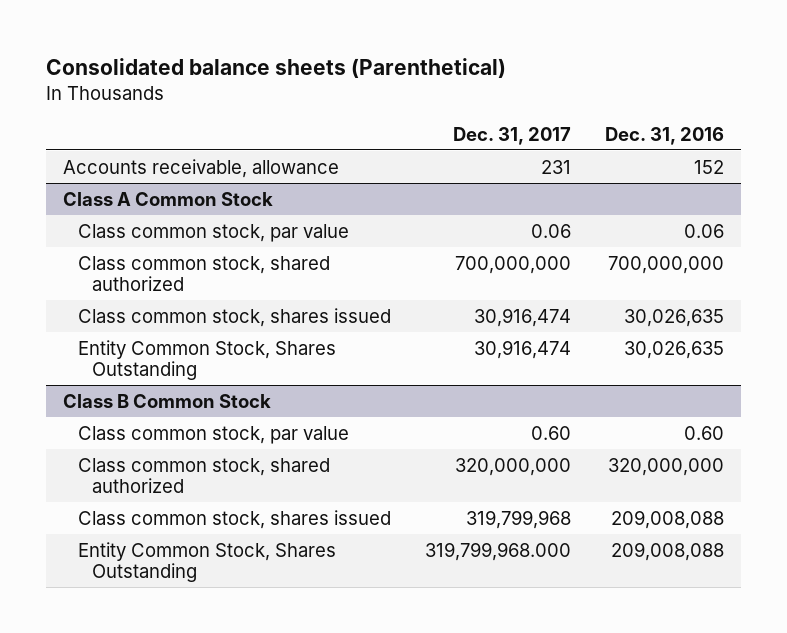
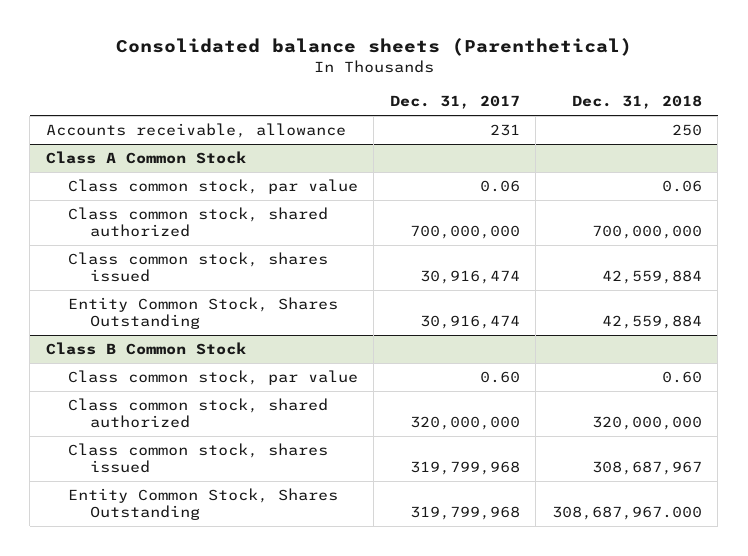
- | Dec. 31, 2017 | Dec. 31, 2016
+ | Dec. 31, 2017 | Dec. 31, 2018
@ Class B Common Stock
- Entity Common Stock, Shares Outstanding | 319,799,968.000 | 209,008,088
+ Entity Common Stock, Shares Outstanding | 319,799,968 | 308,687,967.000

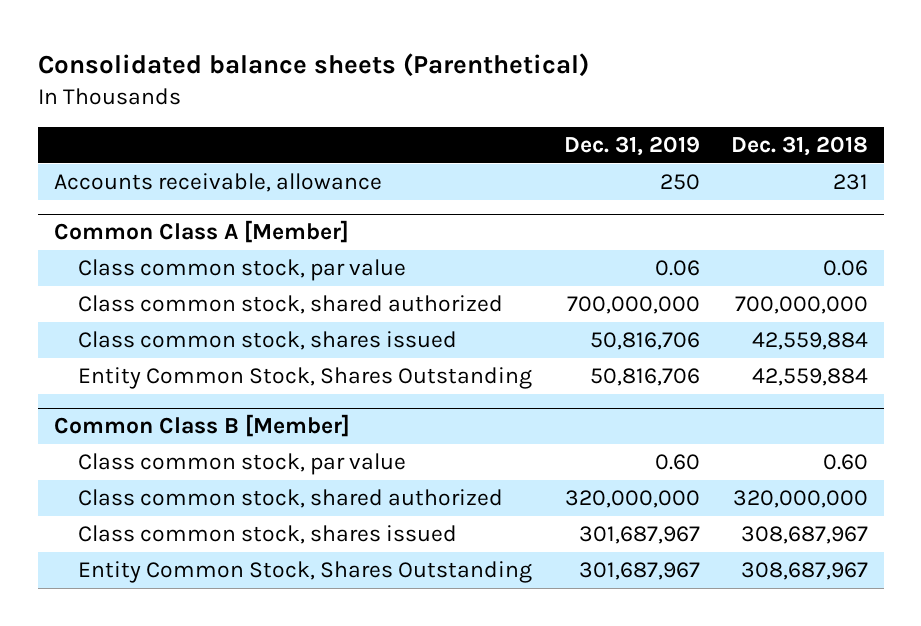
- | Dec. 31, 2017 | Dec. 31, 2018
+ | Dec. 31, 2019 | Dec. 31, 2018
- Accounts receivable, allowance | 231 | 250
- Class A Common Stock
+ Accounts receivable, allowance | 250 | 231
+ Common Class A [Member]
- Class B Common Stock
+ Common Class B [Member]
- Entity Common Stock, Shares Outstanding | 319,799,968 | 308,687,967.000
+ Entity Common Stock, Shares Outstanding | 301,687,967 | 308,687,967

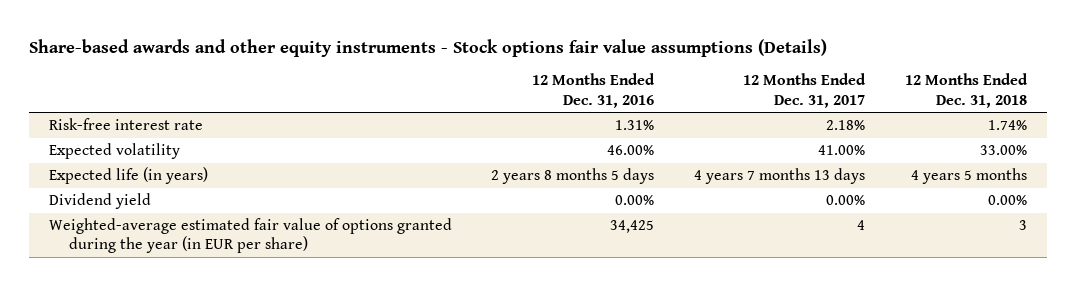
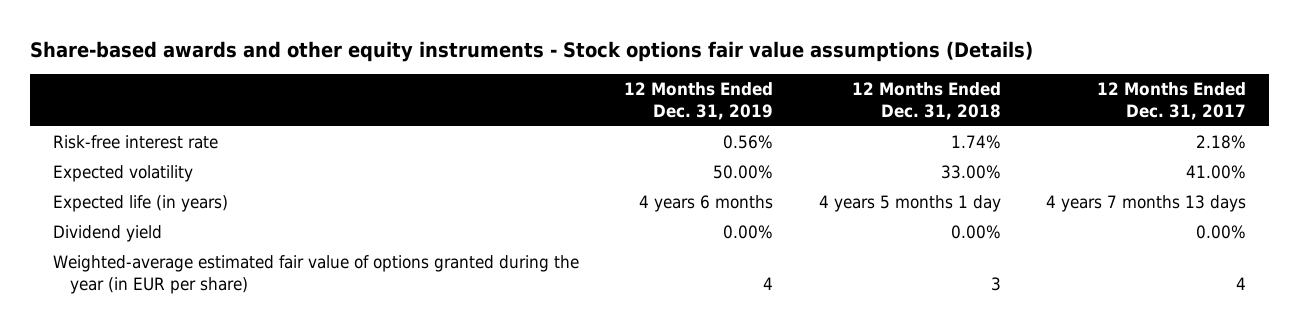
- | 12 Months Ended Dec. 31, 2016 | 12 Months Ended Dec. 31, 2017 | 12 Months Ended Dec. 31, 2018
+ | 12 Months Ended Dec. 31, 2019 | 12 Months Ended Dec. 31, 2018 | 12 Months Ended Dec. 31, 2017
- Expected life (in years) | 2 years 8 months 5 days | 4 years 7 months 13 days | 4 years 5 months
+ Expected life (in years) | 4 years 6 months | 4 years 5 months 1 day | 4 years 7 months 13 days

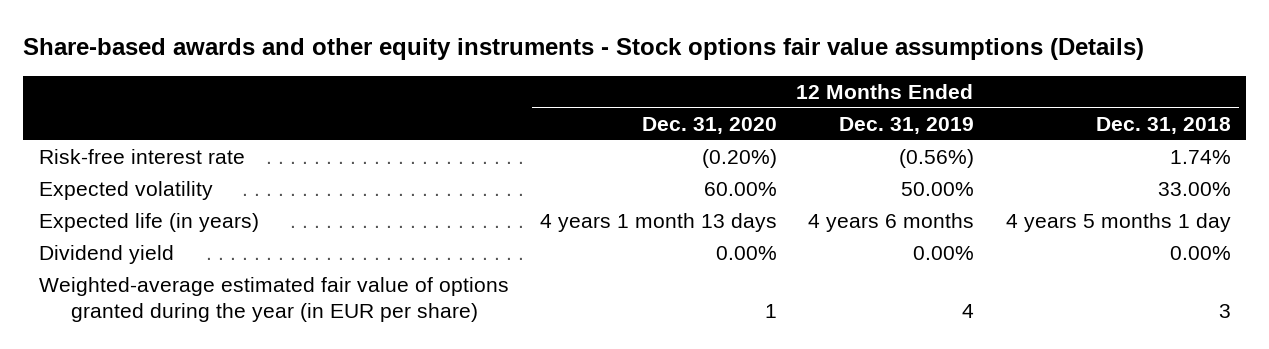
- | 12 Months Ended Dec. 31, 2019 | 12 Months Ended Dec. 31, 2018 | 12 Months Ended Dec. 31, 2017
+ | 12 Months Ended Dec. 31, 2020 | 12 Months Ended Dec. 31, 2019 | 12 Months Ended Dec. 31, 2018
- Risk-free interest rate | 0.56% | 1.74% | 2.18%
+ Risk-free interest rate | (0.20%) | (0.56%) | 1.74%

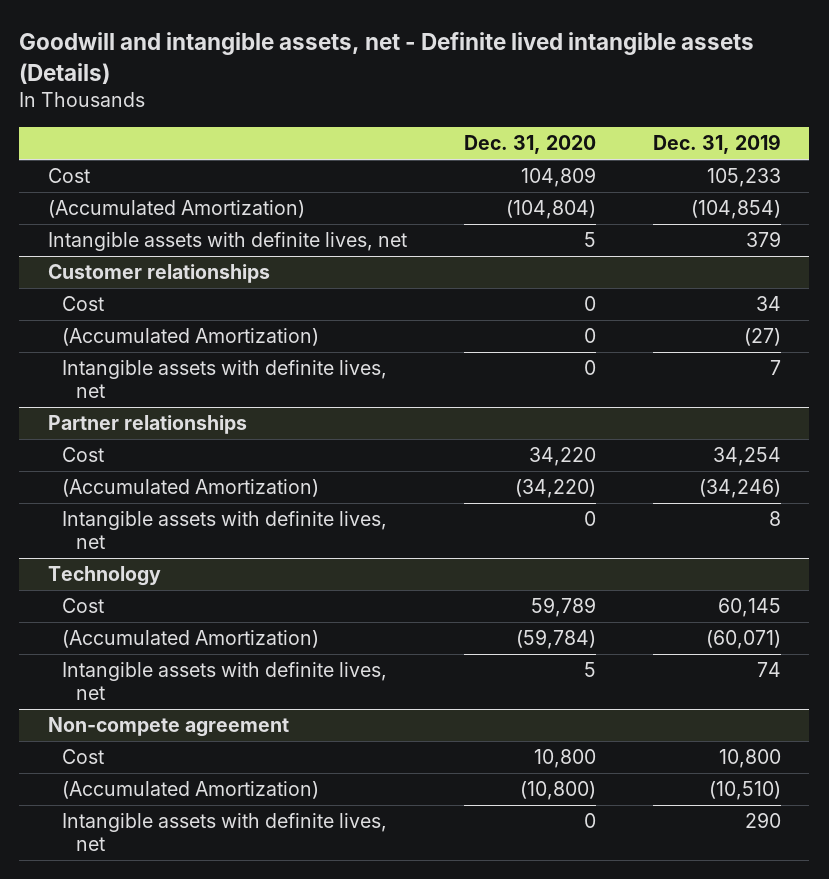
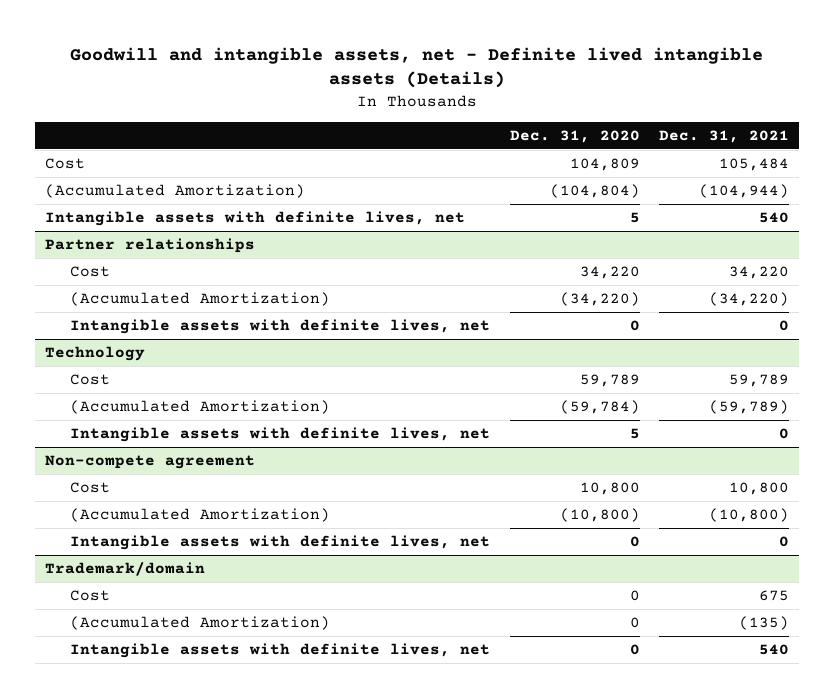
- | Dec. 31, 2020 | Dec. 31, 2019
+ | Dec. 31, 2020 | Dec. 31, 2021
- Customer relationships
- Cost | 0 | 34
- (Accumulated Amortization) | 0 | (27)
- Intangible assets with definite lives, net | 0 | 7
+ Trademark/domain
+ Cost | 0 | 675
+ (Accumulated Amortization) | 0 | (135)
+ Intangible assets with definite lives, net | 0 | 540

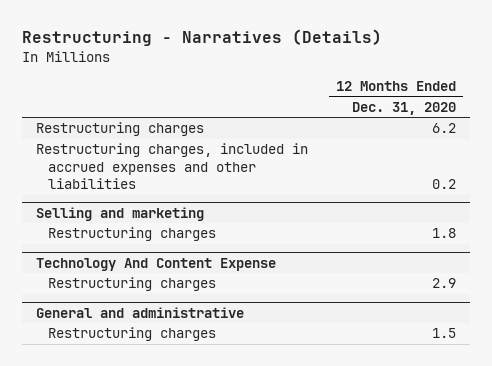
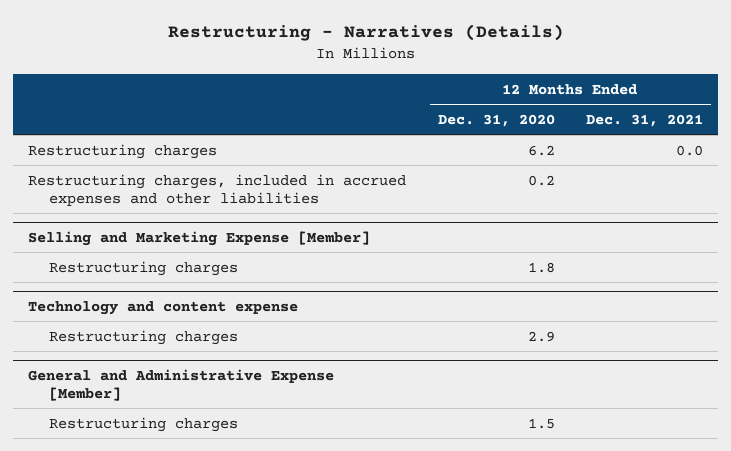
- | 12 Months Ended Dec. 31, 2020
+ | 12 Months Ended Dec. 31, 2020 | 12 Months Ended Dec. 31, 2021
- Selling and marketing
+ Selling and Marketing Expense [Member]
- Technology And Content Expense
+ Technology and content expense
- General and administrative
+ General and Administrative Expense [Member]

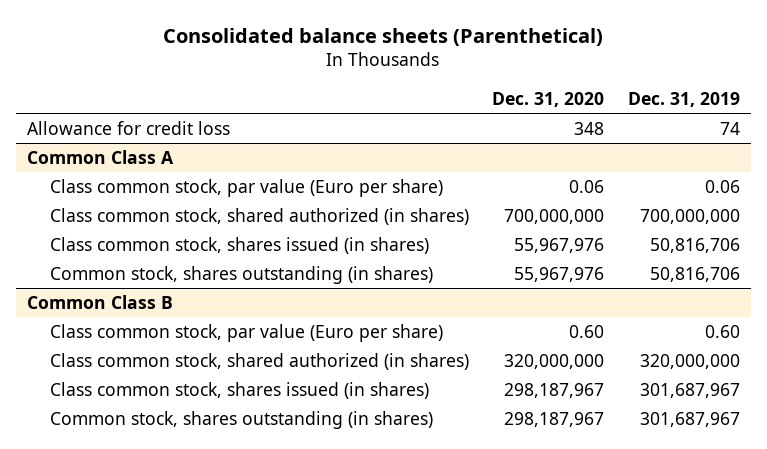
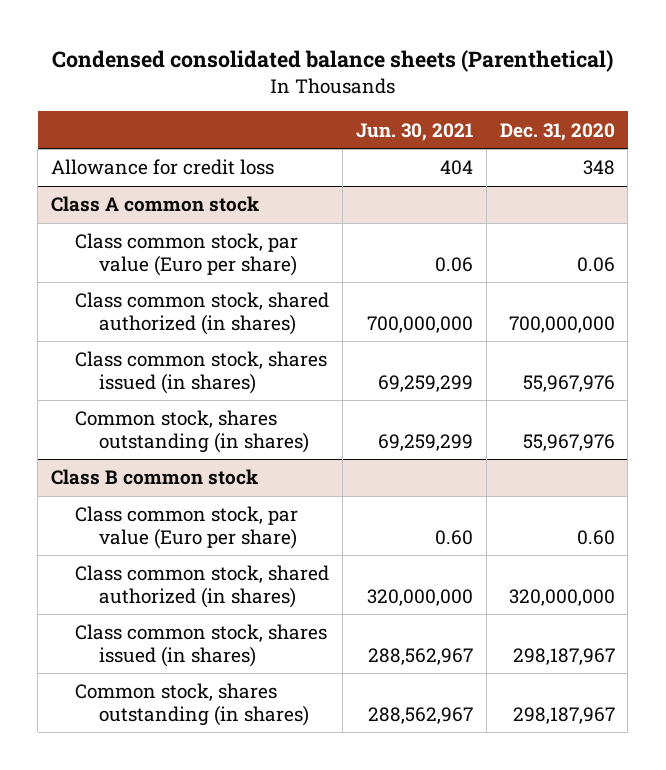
- Consolidated balance sheets (Parenthetical)
+ Condensed consolidated balance sheets (Parenthetical)
- | Dec. 31, 2020 | Dec. 31, 2019
+ | Jun. 30, 2021 | Dec. 31, 2020
- Common Class A
+ Class A common stock
- Common Class B
+ Class B common stock

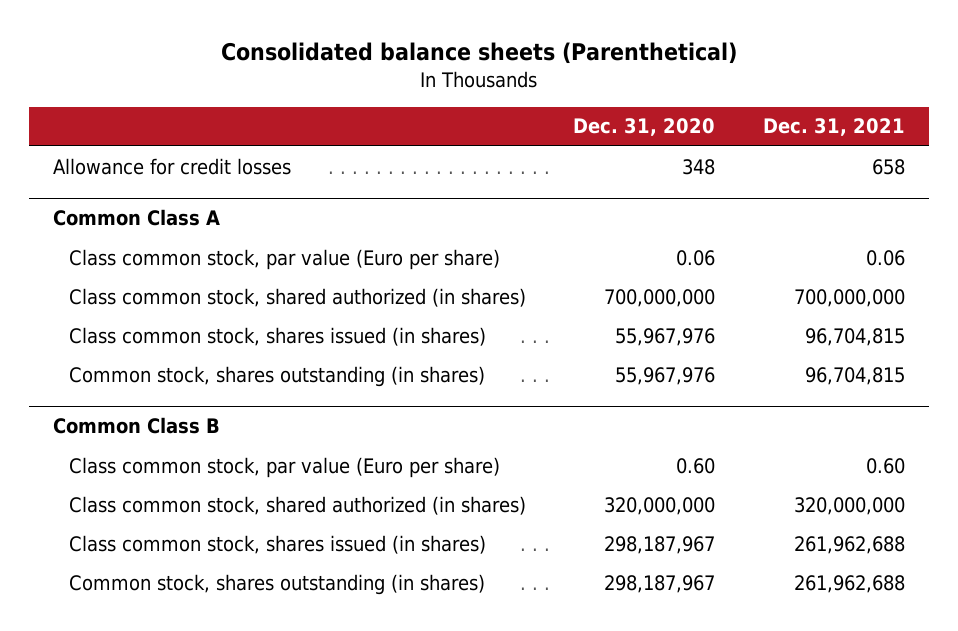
- Condensed consolidated balance sheets (Parenthetical)
+ Consolidated balance sheets (Parenthetical)
- | Jun. 30, 2021 | Dec. 31, 2020
+ | Dec. 31, 2020 | Dec. 31, 2021
- Allowance for credit loss | 404 | 348
- Class A common stock
+ Allowance for credit losses | 348 | 658
+ Common Class A
- Class B common stock
+ Common Class B

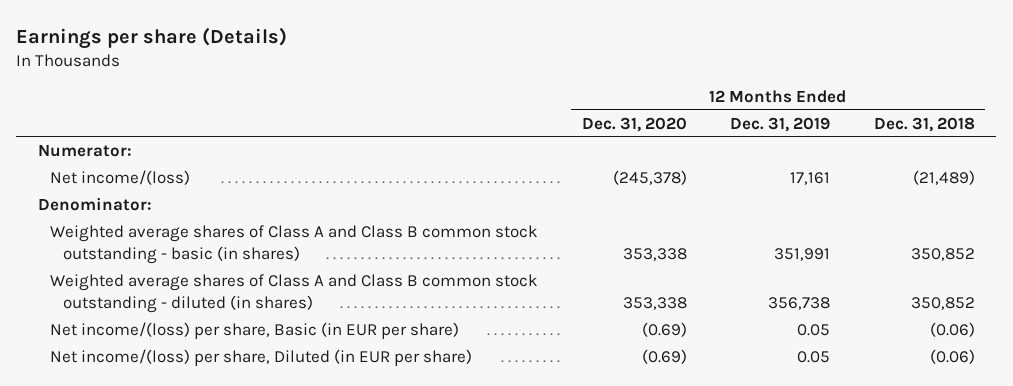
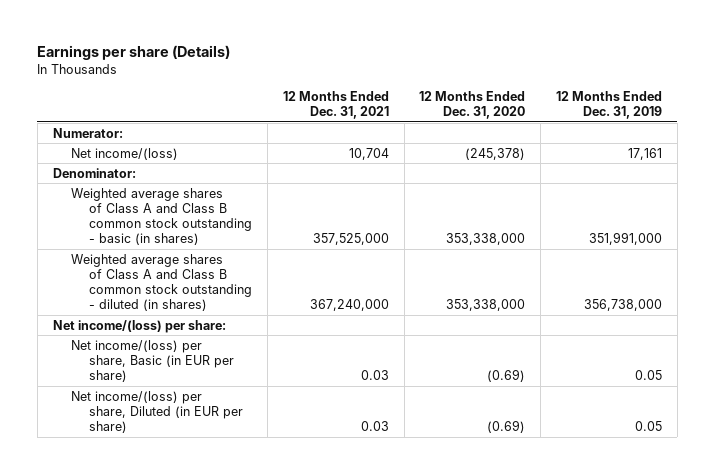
- | 12 Months Ended Dec. 31, 2020 | 12 Months Ended Dec. 31, 2019 | 12 Months Ended Dec. 31, 2018
+ | 12 Months Ended Dec. 31, 2021 | 12 Months Ended Dec. 31, 2020 | 12 Months Ended Dec. 31, 2019
- Weighted average shares of Class A and Class B common stock outstanding - basic (in shares) | 353,338 | 351,991 | 350,852
- Weighted average shares of Class A and Class B common stock outstanding - diluted (in shares) | 353,338 | 356,738 | 350,852
+ Weighted average shares of Class A and Class B common stock outstanding - basic (in shares) | 357,525,000 | 353,338,000 | 351,991,000
+ Weighted average shares of Class A and Class B common stock outstanding - diluted (in shares) | 367,240,000 | 353,338,000 | 356,738,000
+ Net income/(loss) per share:

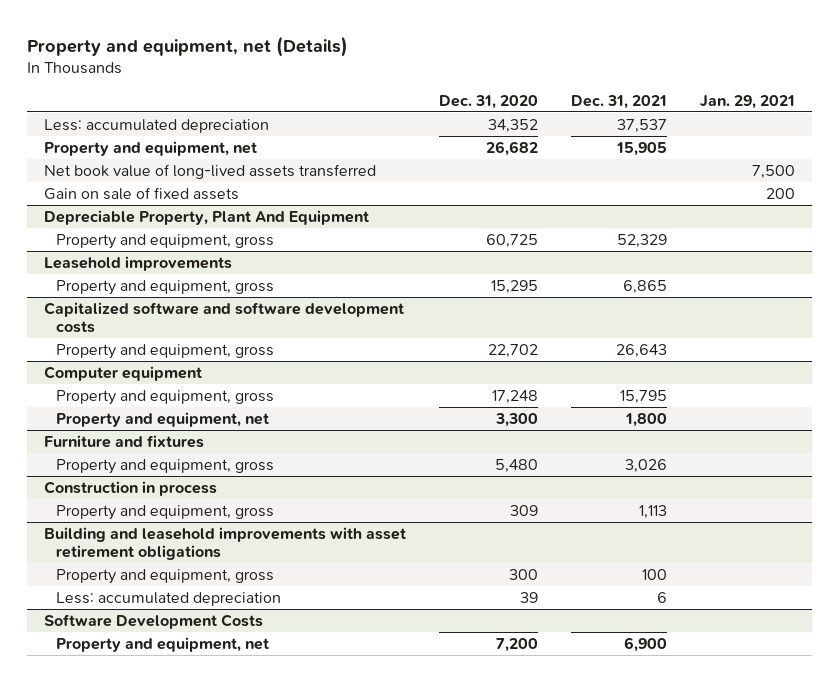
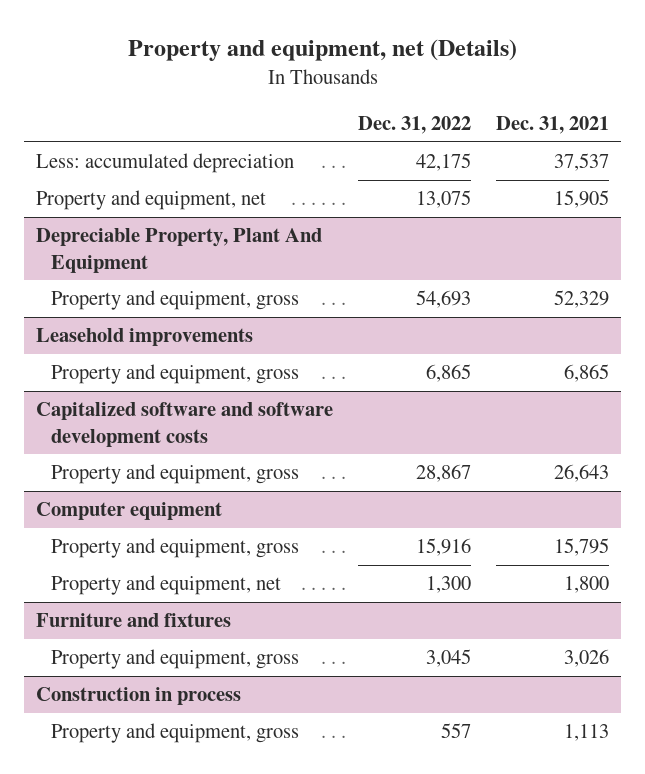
- | Dec. 31, 2020 | Dec. 31, 2021 | Jan. 29, 2021
+ | Dec. 31, 2022 | Dec. 31, 2021
- Net book value of long-lived assets transferred | | | 7,500
- Gain on sale of fixed assets | | | 200
- Building and leasehold improvements with asset retirement obligations
- Property and equipment, gross | 300 | 100 |
- Less: accumulated depreciation | 39 | 6 |
- Software Development Costs
- Property and equipment, net | 7,200 | 6,900 |

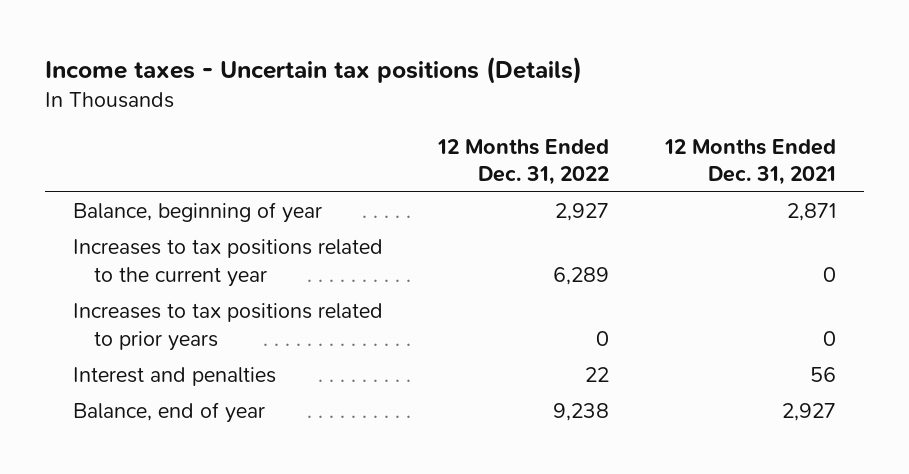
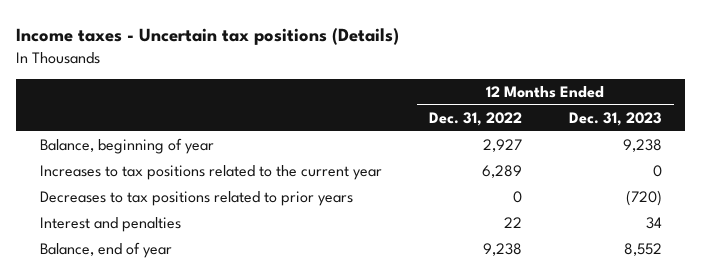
- | 12 Months Ended Dec. 31, 2022 | 12 Months Ended Dec. 31, 2021
+ | 12 Months Ended Dec. 31, 2022 | 12 Months Ended Dec. 31, 2023
- Increases to tax positions related to prior years | 0 | 0
+ Decreases to tax positions related to prior years | 0 | (720)

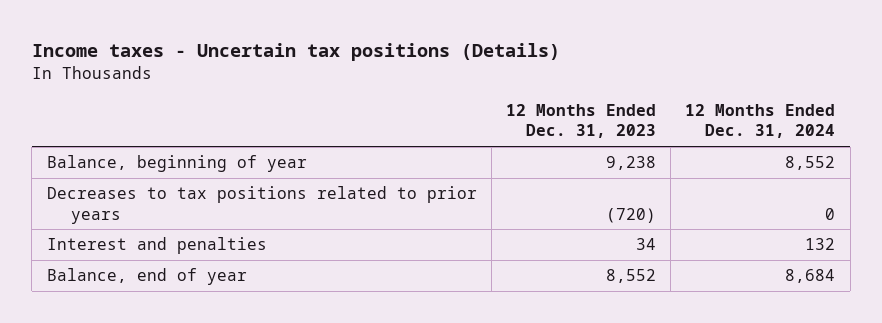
- | 12 Months Ended Dec. 31, 2022 | 12 Months Ended Dec. 31, 2023
+ | 12 Months Ended Dec. 31, 2023 | 12 Months Ended Dec. 31, 2024
- Increases to tax positions related to the current year | 6,289 | 0

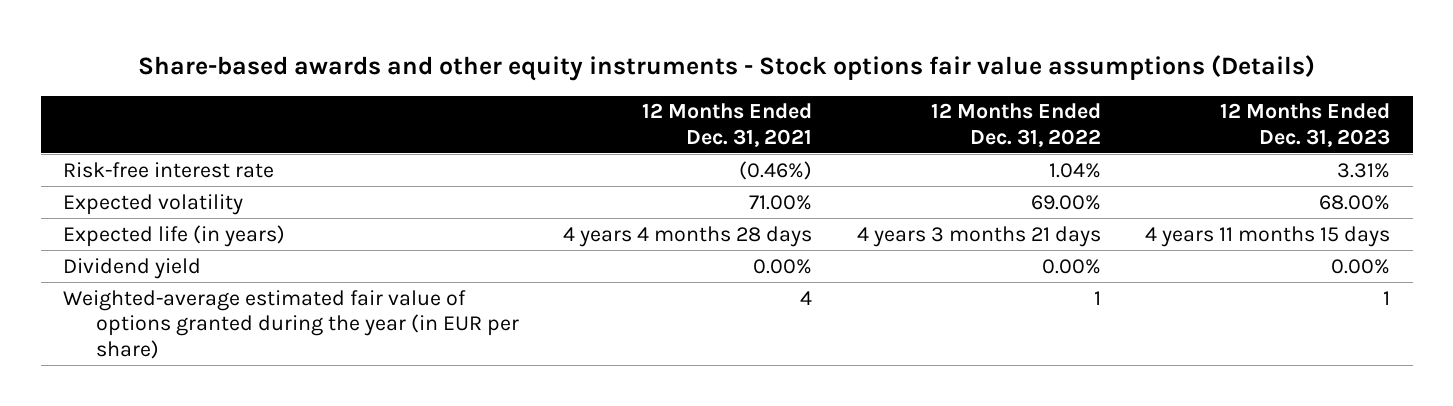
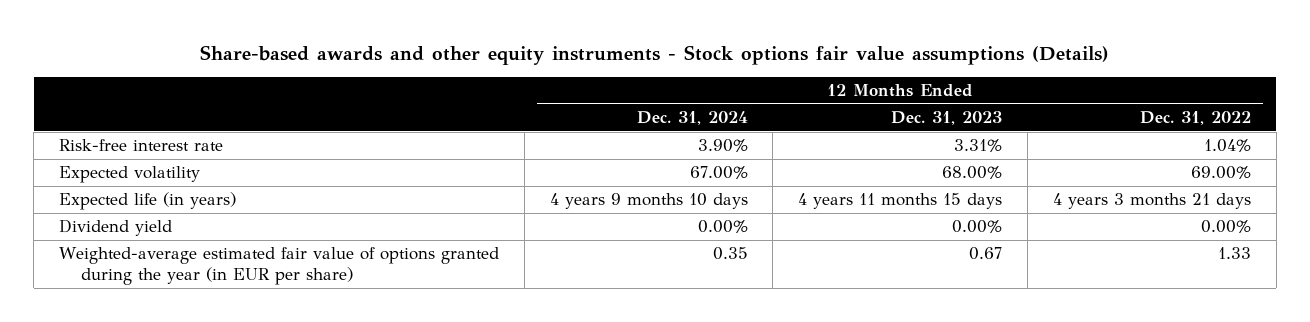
- | 12 Months Ended Dec. 31, 2021 | 12 Months Ended Dec. 31, 2022 | 12 Months Ended Dec. 31, 2023
+ | 12 Months Ended Dec. 31, 2024 | 12 Months Ended Dec. 31, 2023 | 12 Months Ended Dec. 31, 2022
- Weighted-average estimated fair value of options granted during the year (in EUR per share) | 4 | 1 | 1
+ Weighted-average estimated fair value of options granted during the year (in EUR per share) | 0.35 | 0.67 | 1.33

